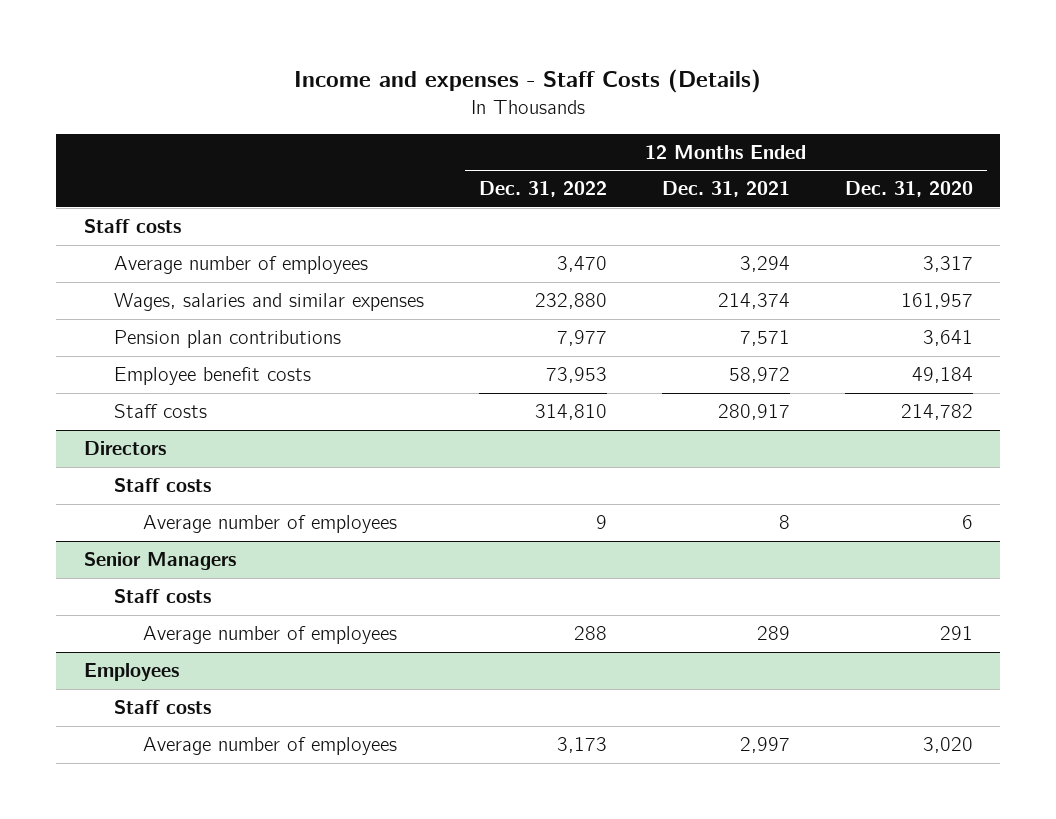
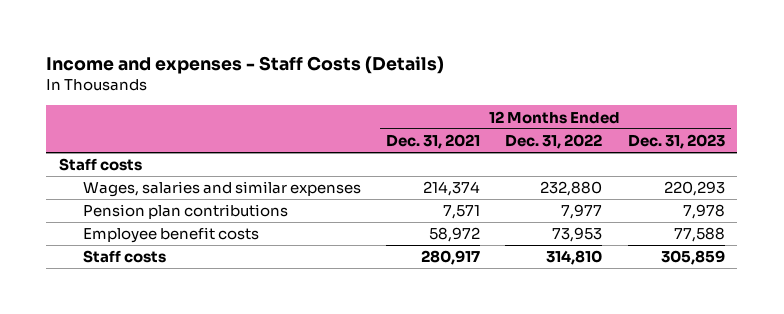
- | 12 Months Ended Dec. 31, 2022 | 12 Months Ended Dec. 31, 2021 | 12 Months Ended Dec. 31, 2020
+ | 12 Months Ended Dec. 31, 2021 | 12 Months Ended Dec. 31, 2022 | 12 Months Ended Dec. 31, 2023
- Average number of employees | 3,470 | 3,294 | 3,317
- Directors
- Staff costs
- Average number of employees | 9 | 8 | 6
- Senior Managers
- Staff costs
- Average number of employees | 288 | 289 | 291
- Employees
- Staff costs
- Average number of employees | 3,173 | 2,997 | 3,020

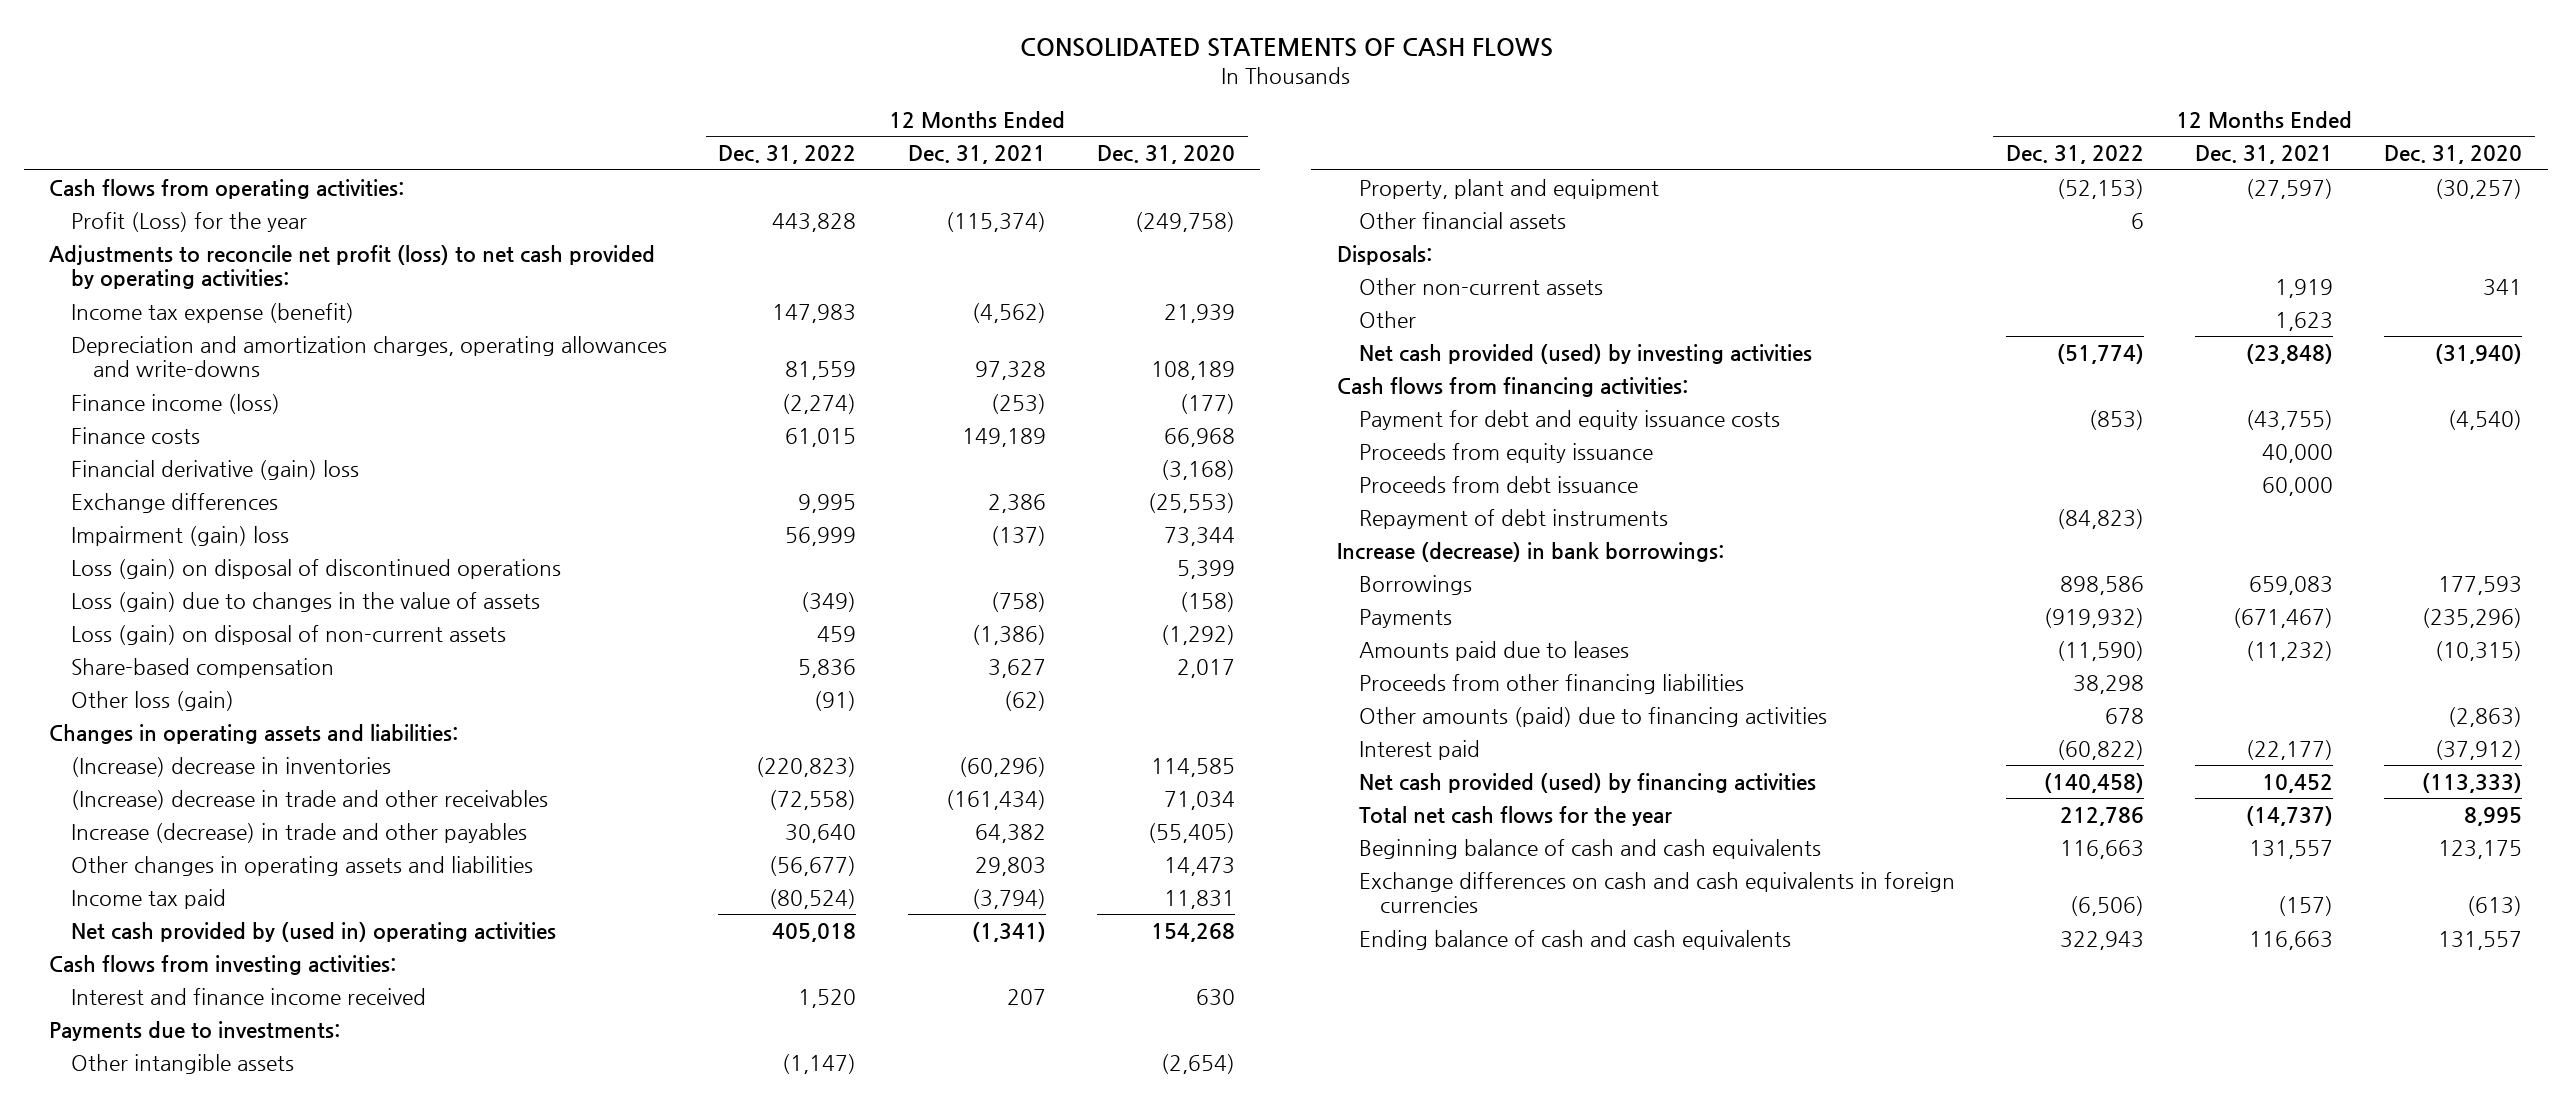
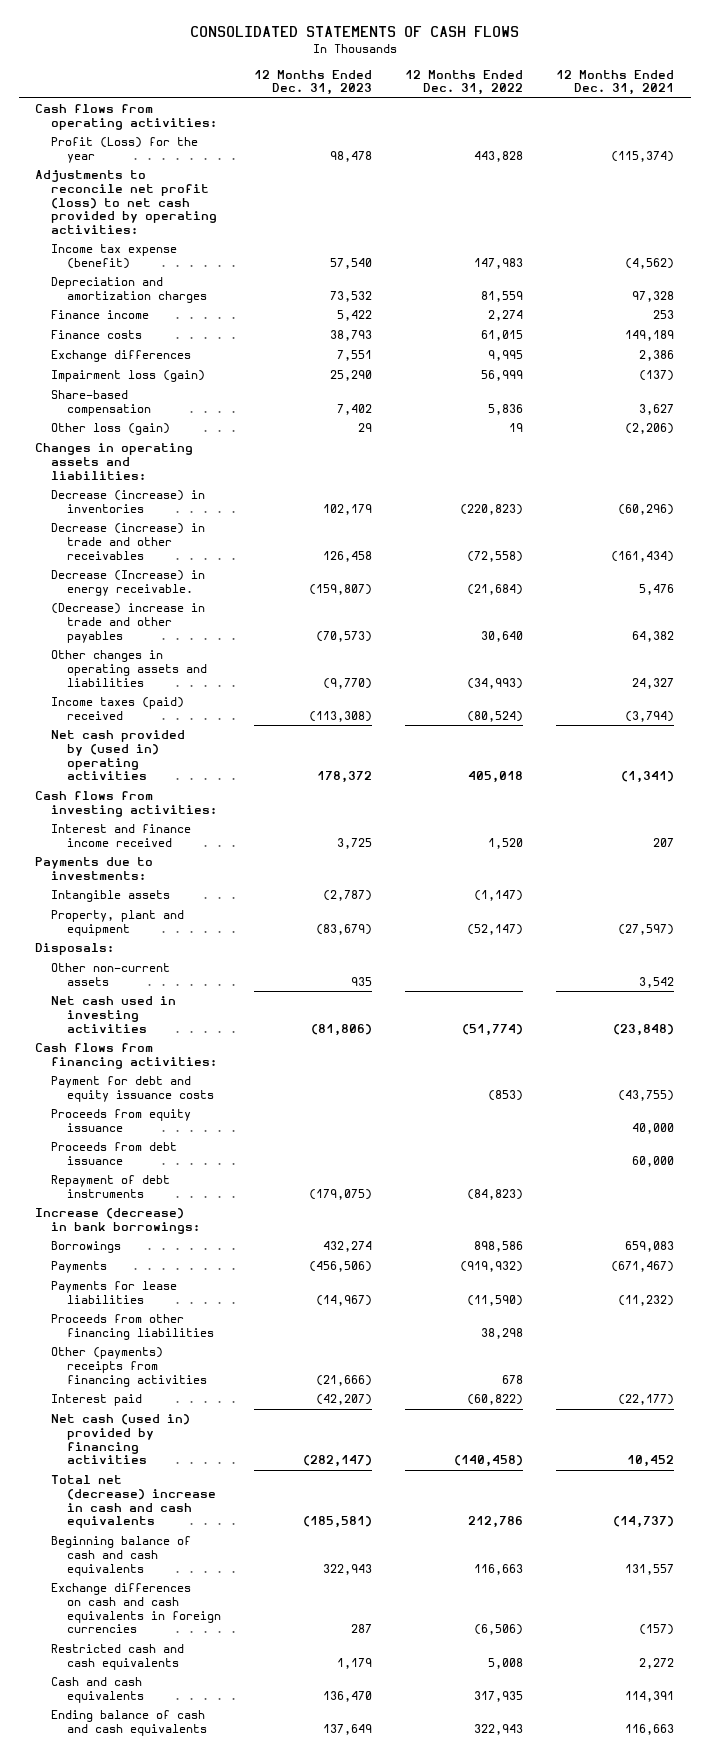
- | 12 Months Ended Dec. 31, 2022 | 12 Months Ended Dec. 31, 2021 | 12 Months Ended Dec. 31, 2020
+ | 12 Months Ended Dec. 31, 2023 | 12 Months Ended Dec. 31, 2022 | 12 Months Ended Dec. 31, 2021
- Depreciation and amortization charges, operating allowances and write-downs | 81,559 | 97,328 | 108,189
- Finance income (loss) | (2,274) | (253) | (177)
+ Depreciation and amortization charges | 73,532 | 81,559 | 97,328
+ Finance income | 5,422 | 2,274 | 253
- Financial derivative (gain) loss | | | (3,168)
- Impairment (gain) loss | 56,999 | (137) | 73,344
- Loss (gain) on disposal of discontinued operations | | | 5,399
- Loss (gain) due to changes in the value of assets | (349) | (758) | (158)
- Loss (gain) on disposal of non-current assets | 459 | (1,386) | (1,292)
+ Impairment loss (gain) | 25,290 | 56,999 | (137)
- Other loss (gain) | (91) | (62) |
+ Other loss (gain) | 29 | 19 | (2,206)
- (Increase) decrease in inventories | (220,823) | (60,296) | 114,585
- (Increase) decrease in trade and other receivables | (72,558) | (161,434) | 71,034
- Increase (decrease) in trade and other payables | 30,640 | 64,382 | (55,405)
- Other changes in operating assets and liabilities | (56,677) | 29,803 | 14,473
- Income tax paid | (80,524) | (3,794) | 11,831
+ Decrease (increase) in inventories | 102,179 | (220,823) | (60,296)
+ Decrease (increase) in trade and other receivables | 126,458 | (72,558) | (161,434)
+ Decrease (Increase) in energy receivable. | (159,807) | (21,684) | 5,476
+ (Decrease) increase in trade and other payables | (70,573) | 30,640 | 64,382
+ Other changes in operating assets and liabilities | (9,770) | (34,993) | 24,327
+ Income taxes (paid) received | (113,308) | (80,524) | (3,794)
- Other intangible assets | (1,147) | | (2,654)
- Property, plant and equipment | (52,153) | (27,597) | (30,257)
- Other financial assets | 6 | |
+ Intangible assets | (2,787) | (1,147) |
+ Property, plant and equipment | (83,679) | (52,147) | (27,597)
- Other non-current assets | | 1,919 | 341
- Other | | 1,623 |
- Net cash provided (used) by investing activities | (51,774) | (23,848) | (31,940)
+ Other non-current assets | 935 | | 3,542
+ Net cash used in investing activities | (81,806) | (51,774) | (23,848)
- Amounts paid due to leases | (11,590) | (11,232) | (10,315)
+ Payments for lease liabilities | (14,967) | (11,590) | (11,232)
- Other amounts (paid) due to financing activities | 678 | | (2,863)
+ Other (payments) receipts from financing activities | (21,666) | 678 |
- Net cash provided (used) by financing activities | (140,458) | 10,452 | (113,333)
- Total net cash flows for the year | 212,786 | (14,737) | 8,995
+ Net cash (used in) provided by financing activities | (282,147) | (140,458) | 10,452
+ Total net (decrease) increase in cash and cash equivalents | (185,581) | 212,786 | (14,737)
+ Restricted cash and cash equivalents | 1,179 | 5,008 | 2,272
+ Cash and cash equivalents | 136,470 | 317,935 | 114,391

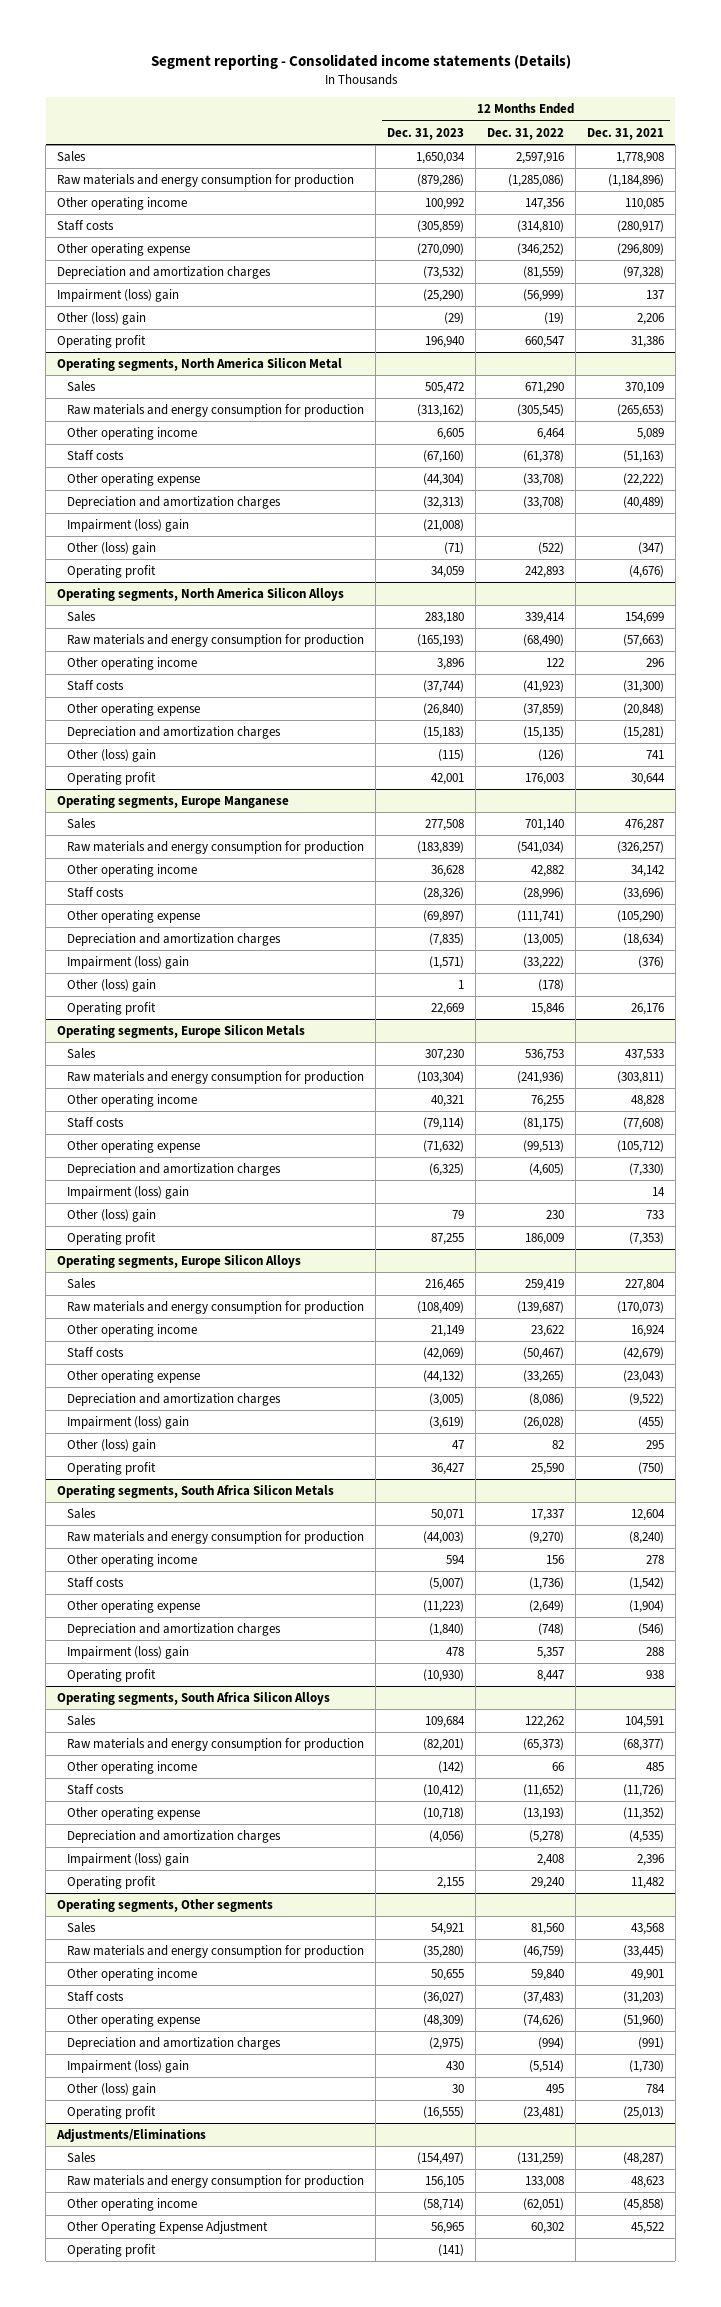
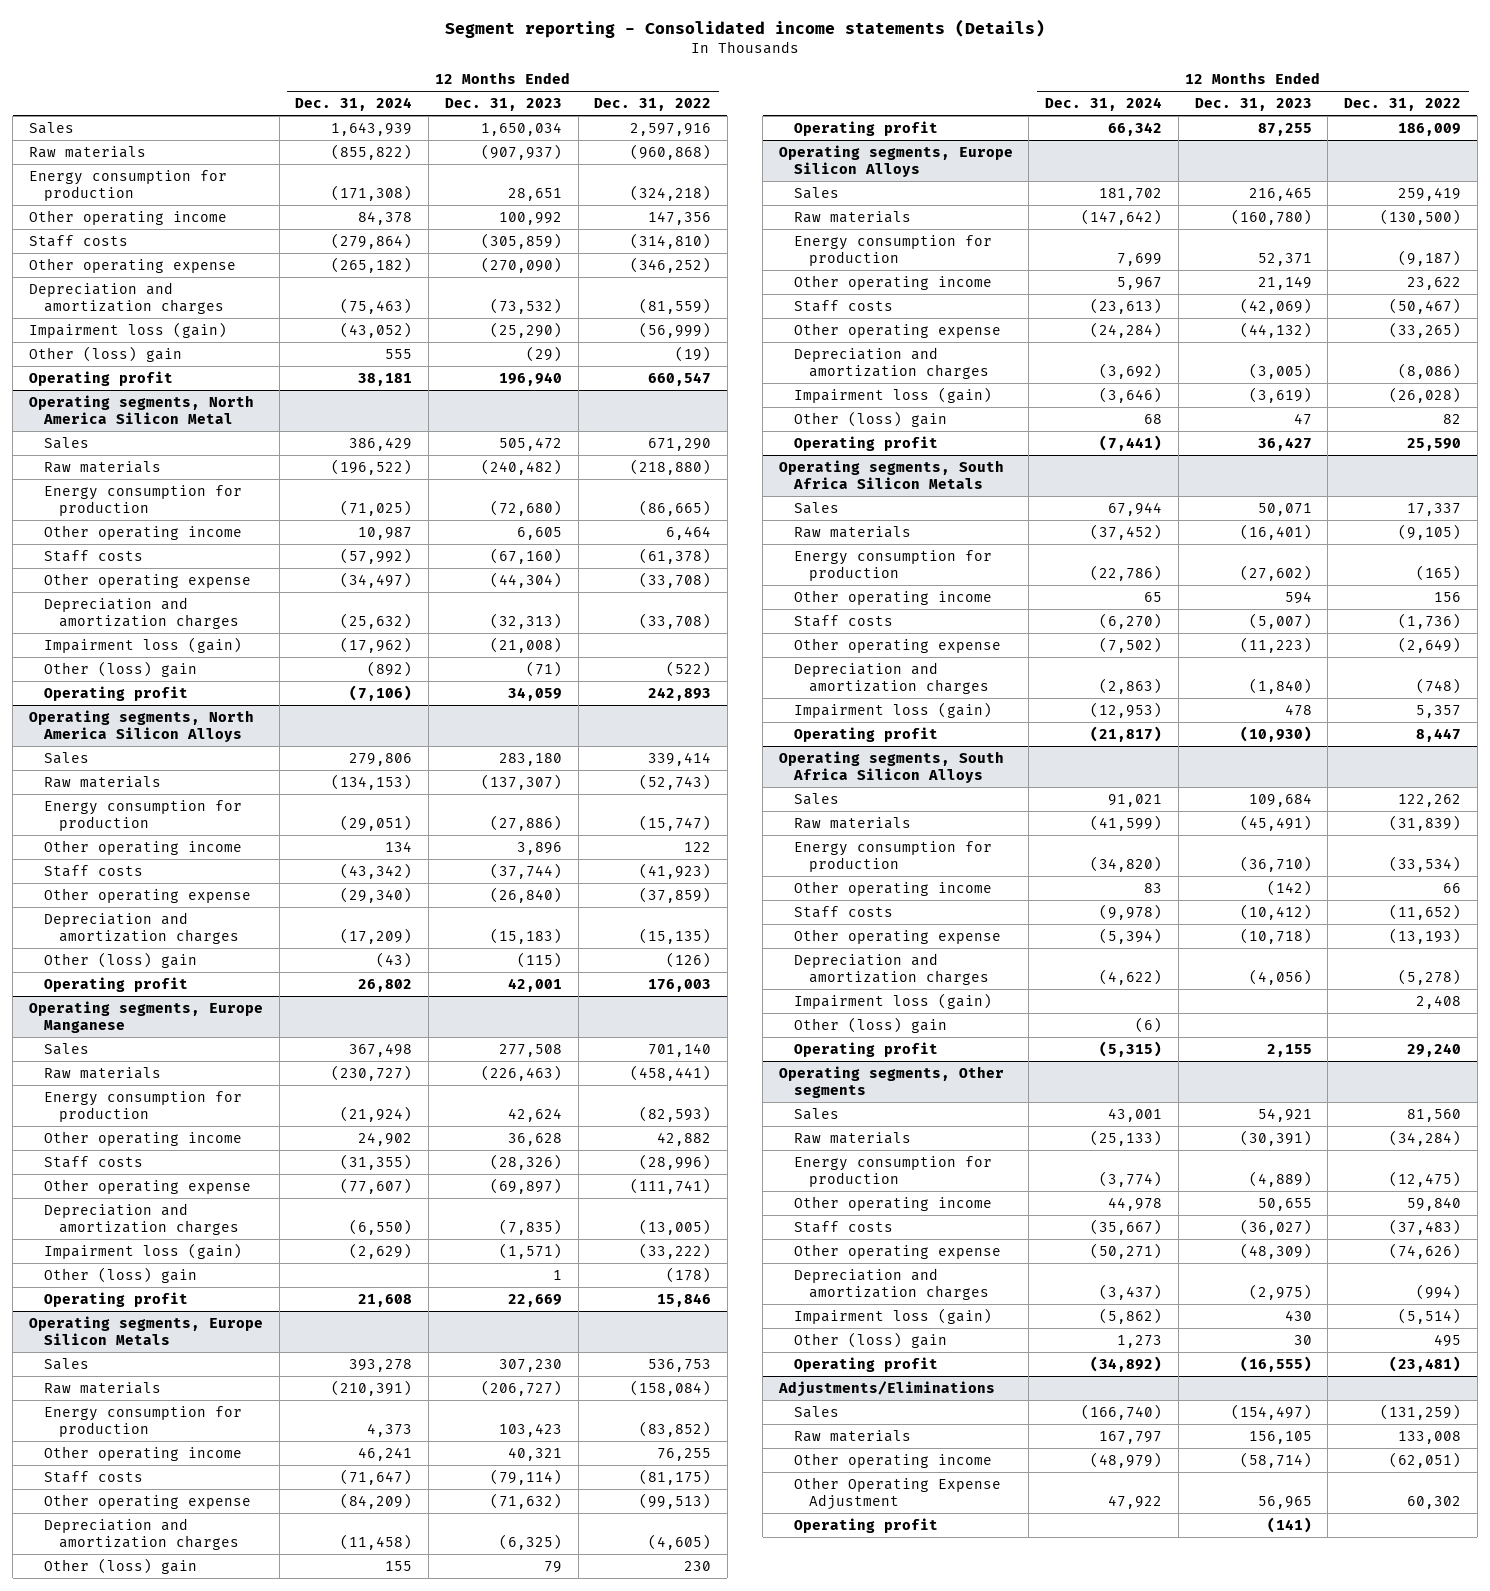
- | 12 Months Ended Dec. 31, 2023 | 12 Months Ended Dec. 31, 2022 | 12 Months Ended Dec. 31, 2021
+ | 12 Months Ended Dec. 31, 2024 | 12 Months Ended Dec. 31, 2023 | 12 Months Ended Dec. 31, 2022
- Raw materials and energy consumption for production | (879,286) | (1,285,086) | (1,184,896)
+ Raw materials | (855,822) | (907,937) | (960,868)
+ Energy consumption for production | (171,308) | 28,651 | (324,218)
- Impairment (loss) gain | (25,290) | (56,999) | 137
+ Impairment loss (gain) | (43,052) | (25,290) | (56,999)
@ Operating segments, North America Silicon Metal
- Raw materials and energy consumption for production | (313,162) | (305,545) | (265,653)
+ Raw materials | (196,522) | (240,482) | (218,880)
+ Energy consumption for production | (71,025) | (72,680) | (86,665)
- Impairment (loss) gain | (21,008) | |
+ Impairment loss (gain) | (17,962) | (21,008) |
@ Operating segments, North America Silicon Alloys
- Raw materials and energy consumption for production | (165,193) | (68,490) | (57,663)
+ Raw materials | (134,153) | (137,307) | (52,743)
+ Energy consumption for production | (29,051) | (27,886) | (15,747)
@ Operating segments, Europe Manganese
- Raw materials and energy consumption for production | (183,839) | (541,034) | (326,257)
+ Raw materials | (230,727) | (226,463) | (458,441)
+ Energy consumption for production | (21,924) | 42,624 | (82,593)
- Impairment (loss) gain | (1,571) | (33,222) | (376)
+ Impairment loss (gain) | (2,629) | (1,571) | (33,222)
@ Operating segments, Europe Silicon Metals
- Raw materials and energy consumption for production | (103,304) | (241,936) | (303,811)
+ Raw materials | (210,391) | (206,727) | (158,084)
+ Energy consumption for production | 4,373 | 103,423 | (83,852)
- Impairment (loss) gain | | | 14
@ Operating segments, Europe Silicon Alloys
- Raw materials and energy consumption for production | (108,409) | (139,687) | (170,073)
+ Raw materials | (147,642) | (160,780) | (130,500)
+ Energy consumption for production | 7,699 | 52,371 | (9,187)
- Impairment (loss) gain | (3,619) | (26,028) | (455)
+ Impairment loss (gain) | (3,646) | (3,619) | (26,028)
@ Operating segments, South Africa Silicon Metals
- Raw materials and energy consumption for production | (44,003) | (9,270) | (8,240)
+ Raw materials | (37,452) | (16,401) | (9,105)
+ Energy consumption for production | (22,786) | (27,602) | (165)
- Impairment (loss) gain | 478 | 5,357 | 288
+ Impairment loss (gain) | (12,953) | 478 | 5,357
@ Operating segments, South Africa Silicon Alloys
- Raw materials and energy consumption for production | (82,201) | (65,373) | (68,377)
+ Raw materials | (41,599) | (45,491) | (31,839)
+ Energy consumption for production | (34,820) | (36,710) | (33,534)
- Impairment (loss) gain | | 2,408 | 2,396
+ Impairment loss (gain) | | | 2,408
+ Other (loss) gain | (6) | |
@ Operating segments, Other segments
- Raw materials and energy consumption for production | (35,280) | (46,759) | (33,445)
+ Raw materials | (25,133) | (30,391) | (34,284)
+ Energy consumption for production | (3,774) | (4,889) | (12,475)
- Impairment (loss) gain | 430 | (5,514) | (1,730)
+ Impairment loss (gain) | (5,862) | 430 | (5,514)
@ Adjustments/Eliminations
- Raw materials and energy consumption for production | 156,105 | 133,008 | 48,623
+ Raw materials | 167,797 | 156,105 | 133,008

